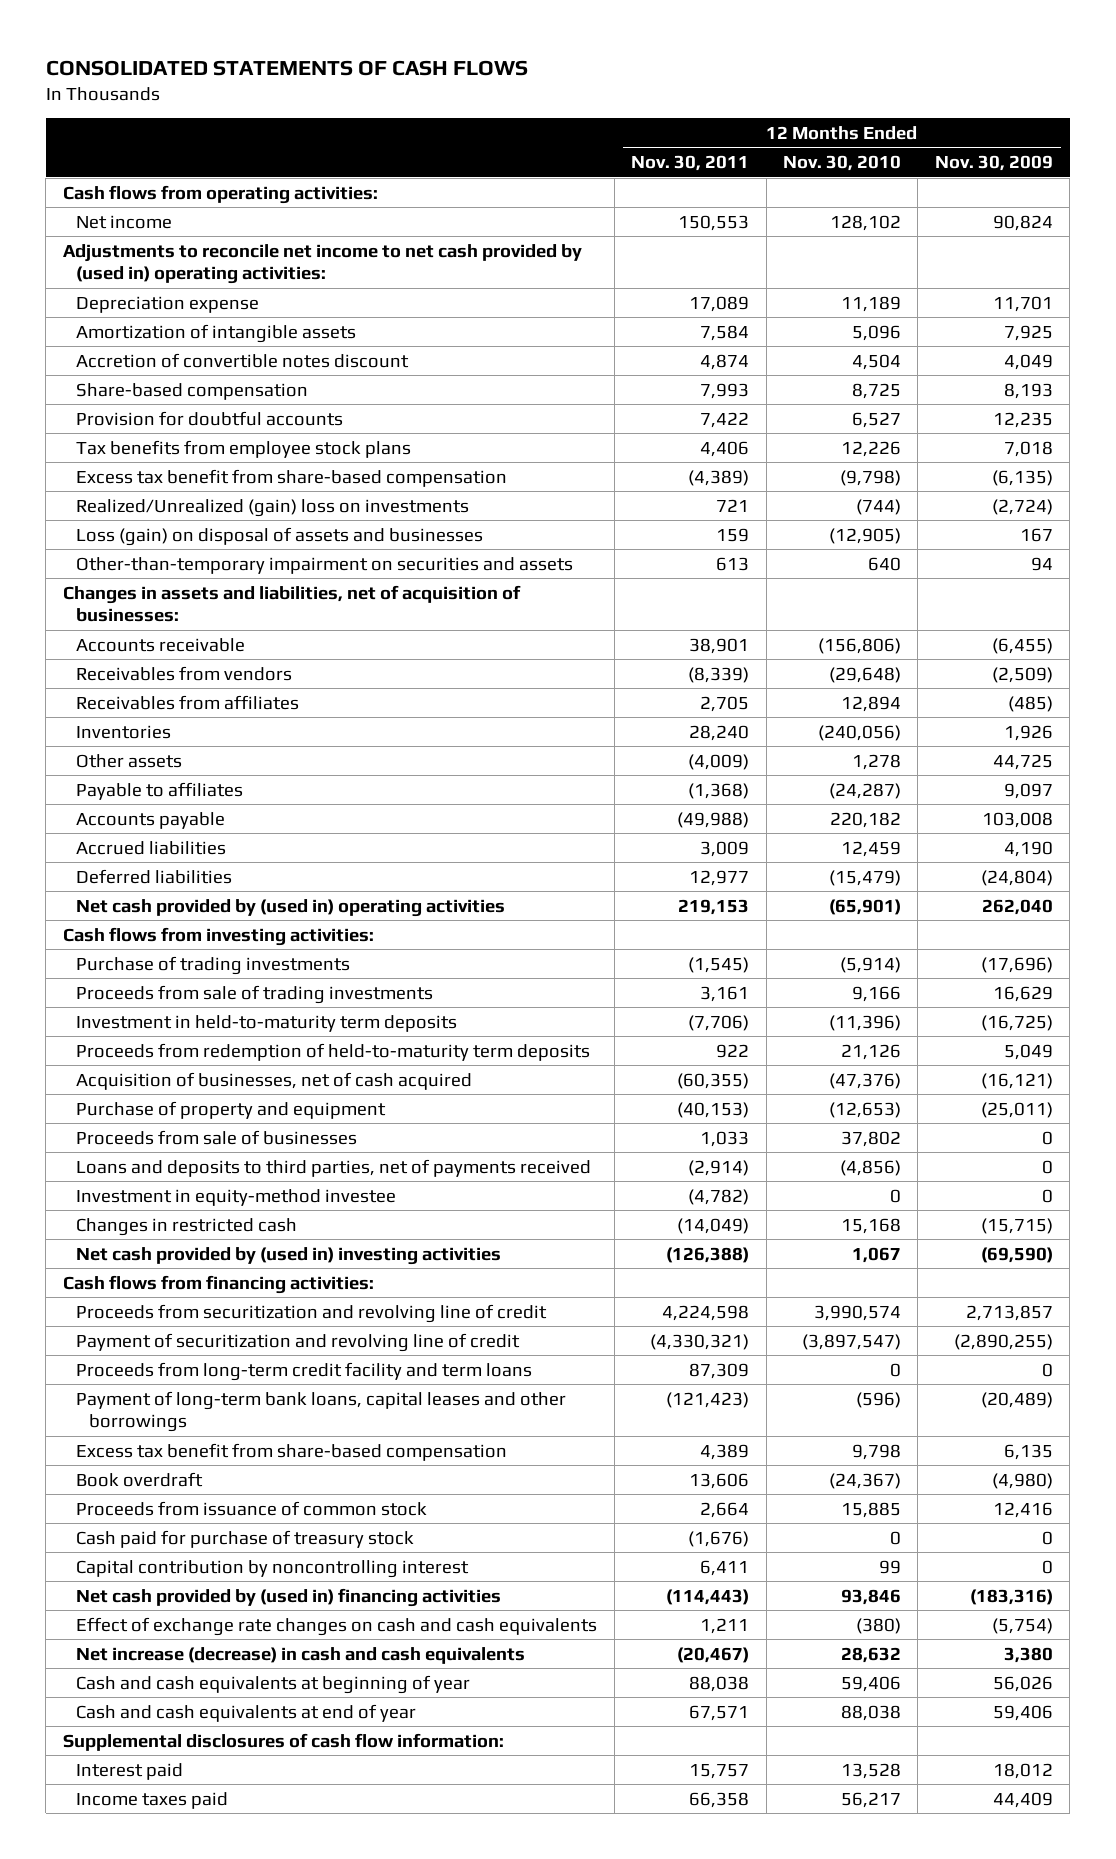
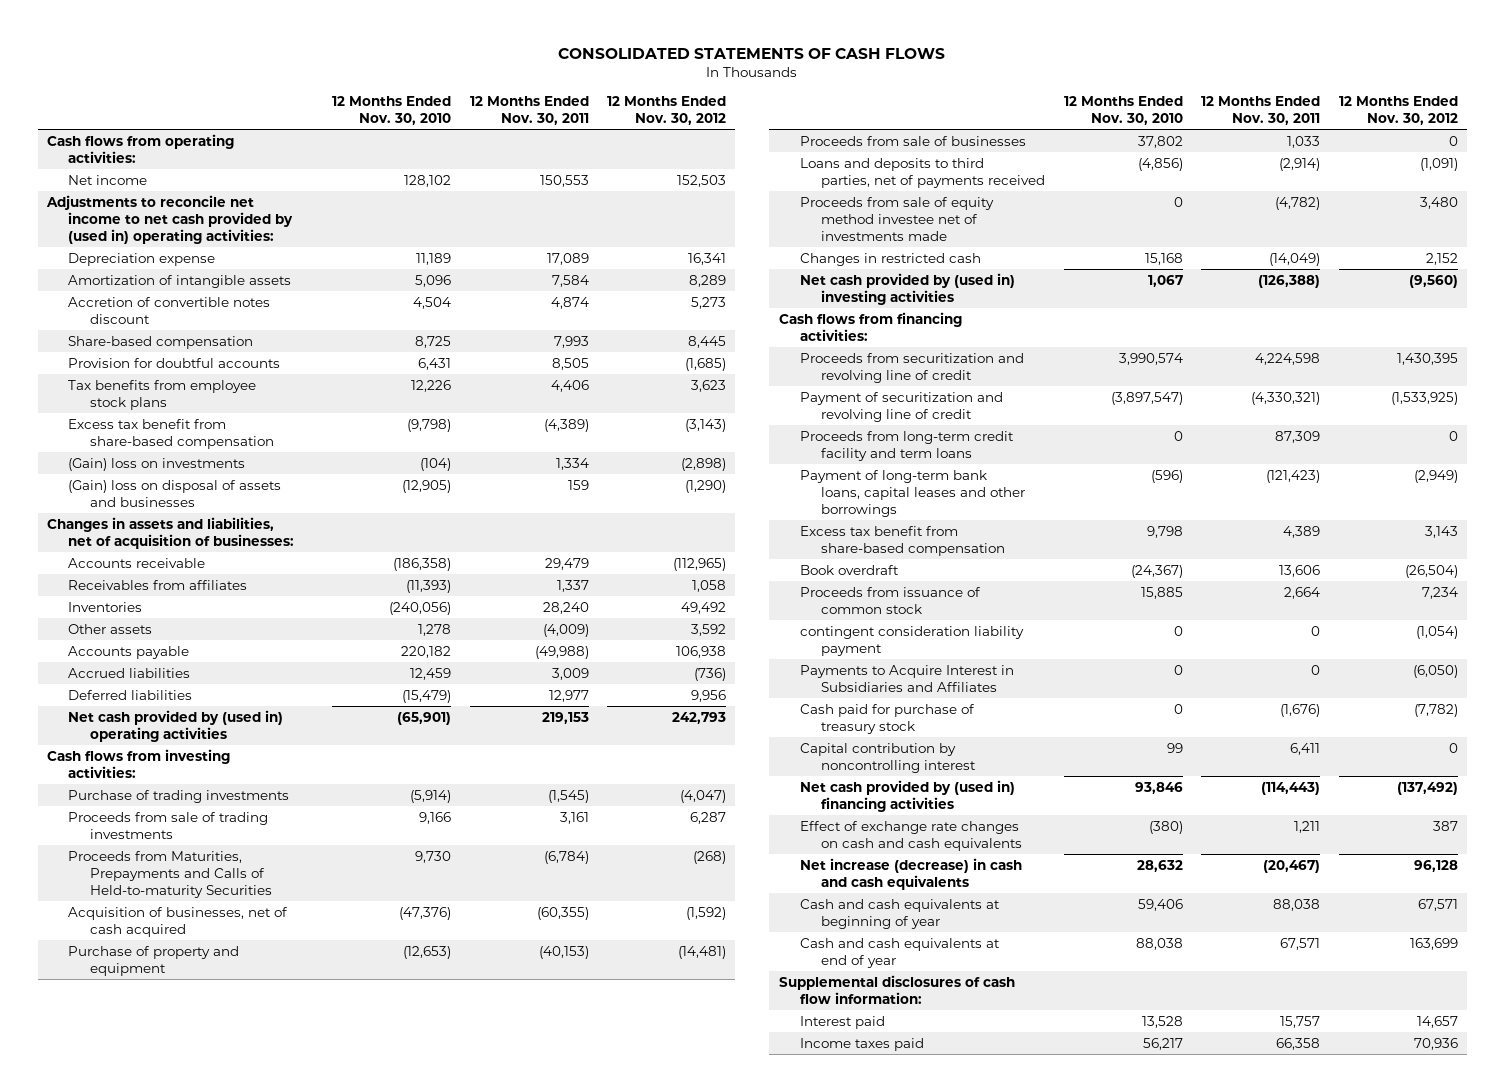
- | 12 Months Ended Nov. 30, 2011 | 12 Months Ended Nov. 30, 2010 | 12 Months Ended Nov. 30, 2009
+ | 12 Months Ended Nov. 30, 2010 | 12 Months Ended Nov. 30, 2011 | 12 Months Ended Nov. 30, 2012
- Provision for doubtful accounts | 7,422 | 6,527 | 12,235
+ Provision for doubtful accounts | 6,431 | 8,505 | (1,685)
- Realized/Unrealized (gain) loss on investments | 721 | (744) | (2,724)
- Loss (gain) on disposal of assets and businesses | 159 | (12,905) | 167
- Other-than-temporary impairment on securities and assets | 613 | 640 | 94
+ (Gain) loss on investments | (104) | 1,334 | (2,898)
+ (Gain) loss on disposal of assets and businesses | (12,905) | 159 | (1,290)
- Accounts receivable | 38,901 | (156,806) | (6,455)
- Receivables from vendors | (8,339) | (29,648) | (2,509)
- Receivables from affiliates | 2,705 | 12,894 | (485)
+ Accounts receivable | (186,358) | 29,479 | (112,965)
+ Receivables from affiliates | (11,393) | 1,337 | 1,058
- Payable to affiliates | (1,368) | (24,287) | 9,097
- Investment in held-to-maturity term deposits | (7,706) | (11,396) | (16,725)
- Proceeds from redemption of held-to-maturity term deposits | 922 | 21,126 | 5,049
+ Proceeds from Maturities, Prepayments and Calls of Held-to-maturity Securities | 9,730 | (6,784) | (268)
- Investment in equity-method investee | (4,782) | 0 | 0
+ Proceeds from sale of equity method investee net of investments made | 0 | (4,782) | 3,480
+ contingent consideration liability payment | 0 | 0 | (1,054)
+ Payments to Acquire Interest in Subsidiaries and Affiliates | 0 | 0 | (6,050)

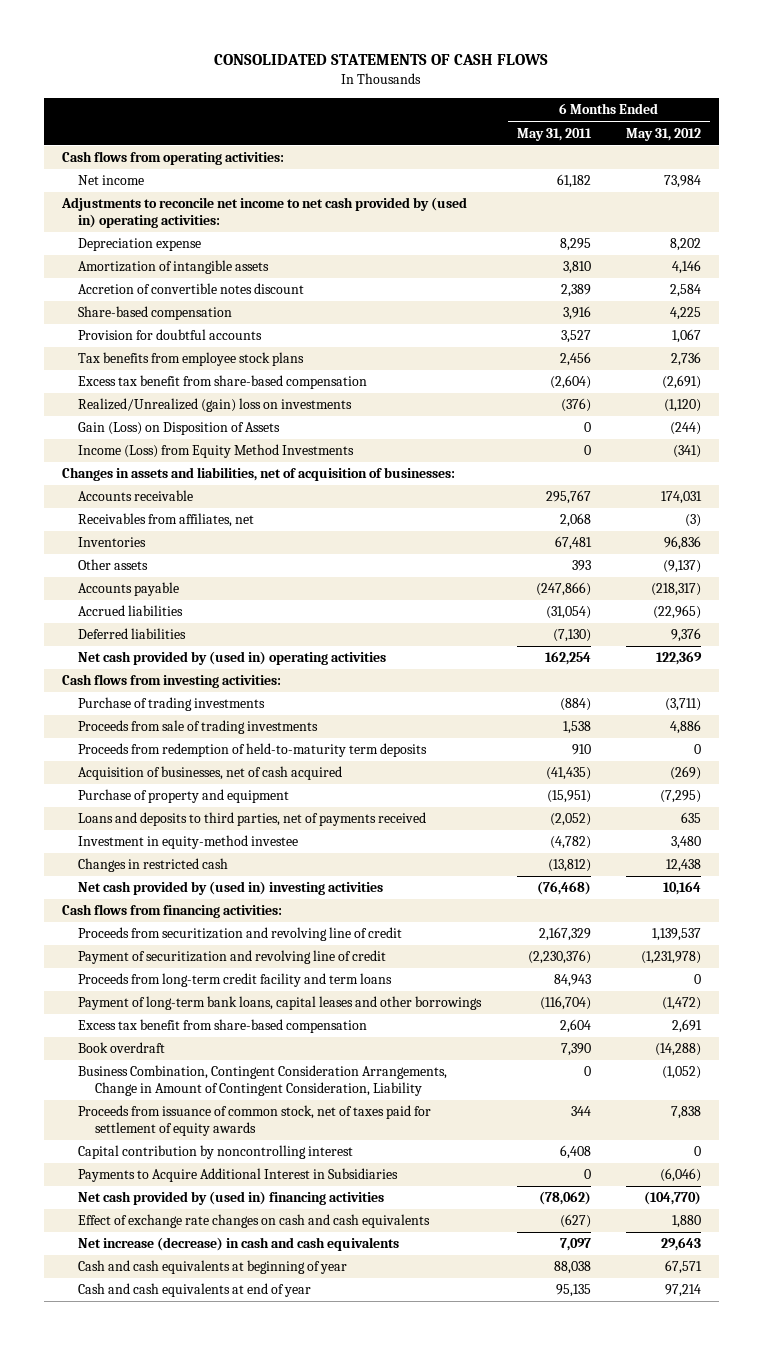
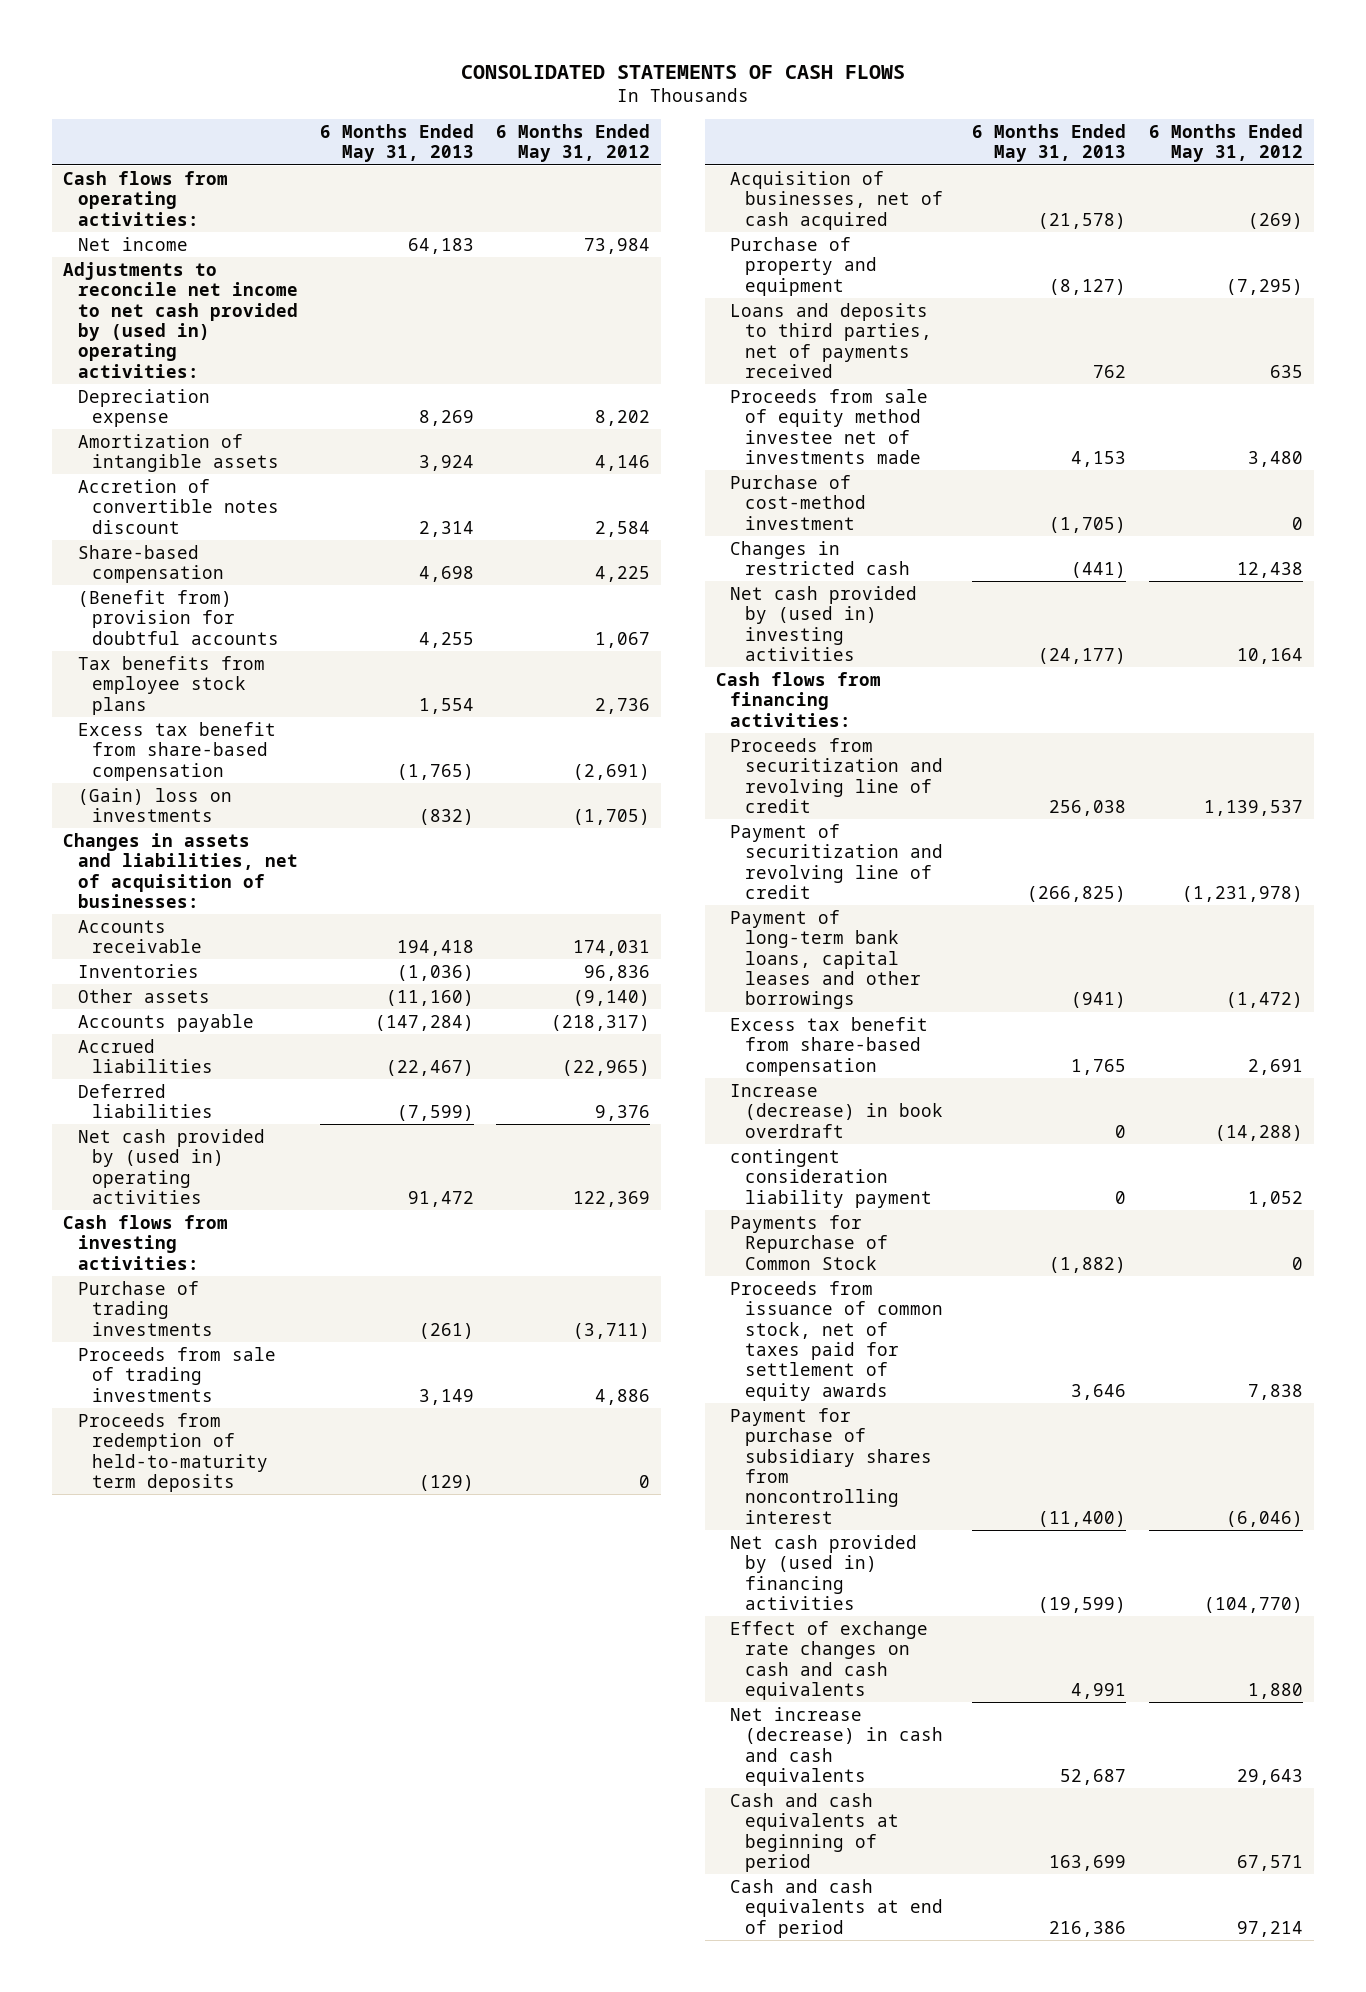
- | 6 Months Ended May 31, 2011 | 6 Months Ended May 31, 2012
+ | 6 Months Ended May 31, 2013 | 6 Months Ended May 31, 2012
- Provision for doubtful accounts | 3,527 | 1,067
+ (Benefit from) provision for doubtful accounts | 4,255 | 1,067
- Realized/Unrealized (gain) loss on investments | (376) | (1,120)
- Gain (Loss) on Disposition of Assets | 0 | (244)
- Income (Loss) from Equity Method Investments | 0 | (341)
+ (Gain) loss on investments | (832) | (1,705)
- Receivables from affiliates, net | 2,068 | (3)
- Other assets | 393 | (9,137)
+ Other assets | (11,160) | (9,140)
- Investment in equity-method investee | (4,782) | 3,480
+ Proceeds from sale of equity method investee net of investments made | 4,153 | 3,480
+ Purchase of cost-method investment | (1,705) | 0
- Proceeds from long-term credit facility and term loans | 84,943 | 0
- Book overdraft | 7,390 | (14,288)
- Business Combination, Contingent Consideration Arrangements, Change in Amount of Contingent Consideration, Liability | 0 | (1,052)
+ Increase (decrease) in book overdraft | 0 | (14,288)
+ contingent consideration liability payment | 0 | 1,052
+ Payments for Repurchase of Common Stock | (1,882) | 0
- Capital contribution by noncontrolling interest | 6,408 | 0
- Payments to Acquire Additional Interest in Subsidiaries | 0 | (6,046)
+ Payment for purchase of subsidiary shares from noncontrolling interest | (11,400) | (6,046)
- Cash and cash equivalents at beginning of year | 88,038 | 67,571
- Cash and cash equivalents at end of year | 95,135 | 97,214
+ Cash and cash equivalents at beginning of period | 163,699 | 67,571
+ Cash and cash equivalents at end of period | 216,386 | 97,214

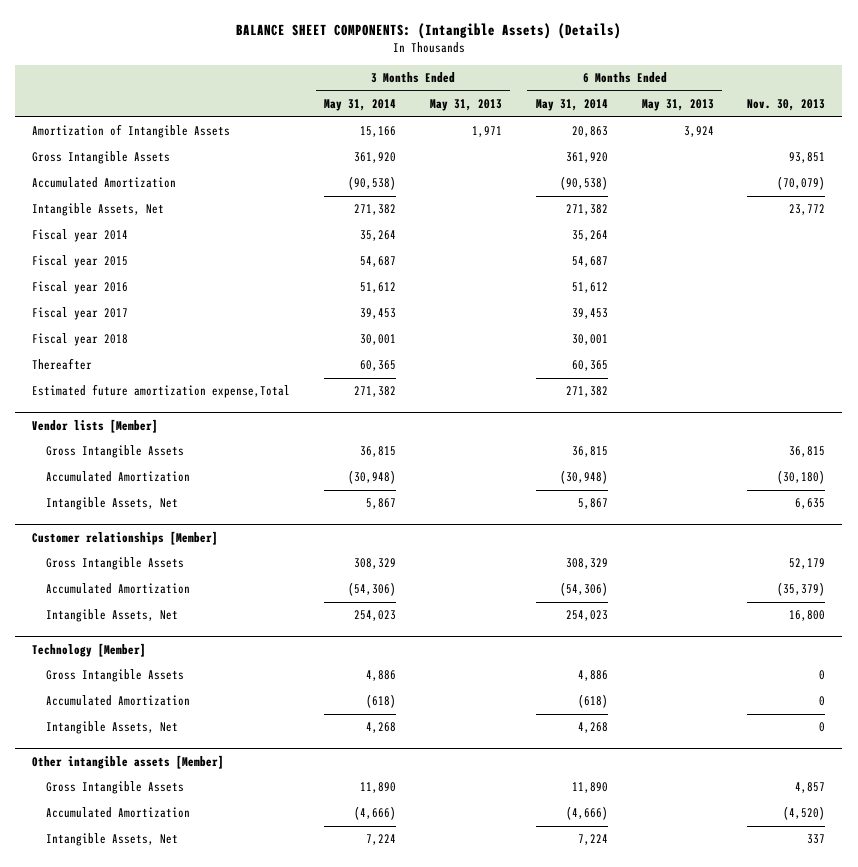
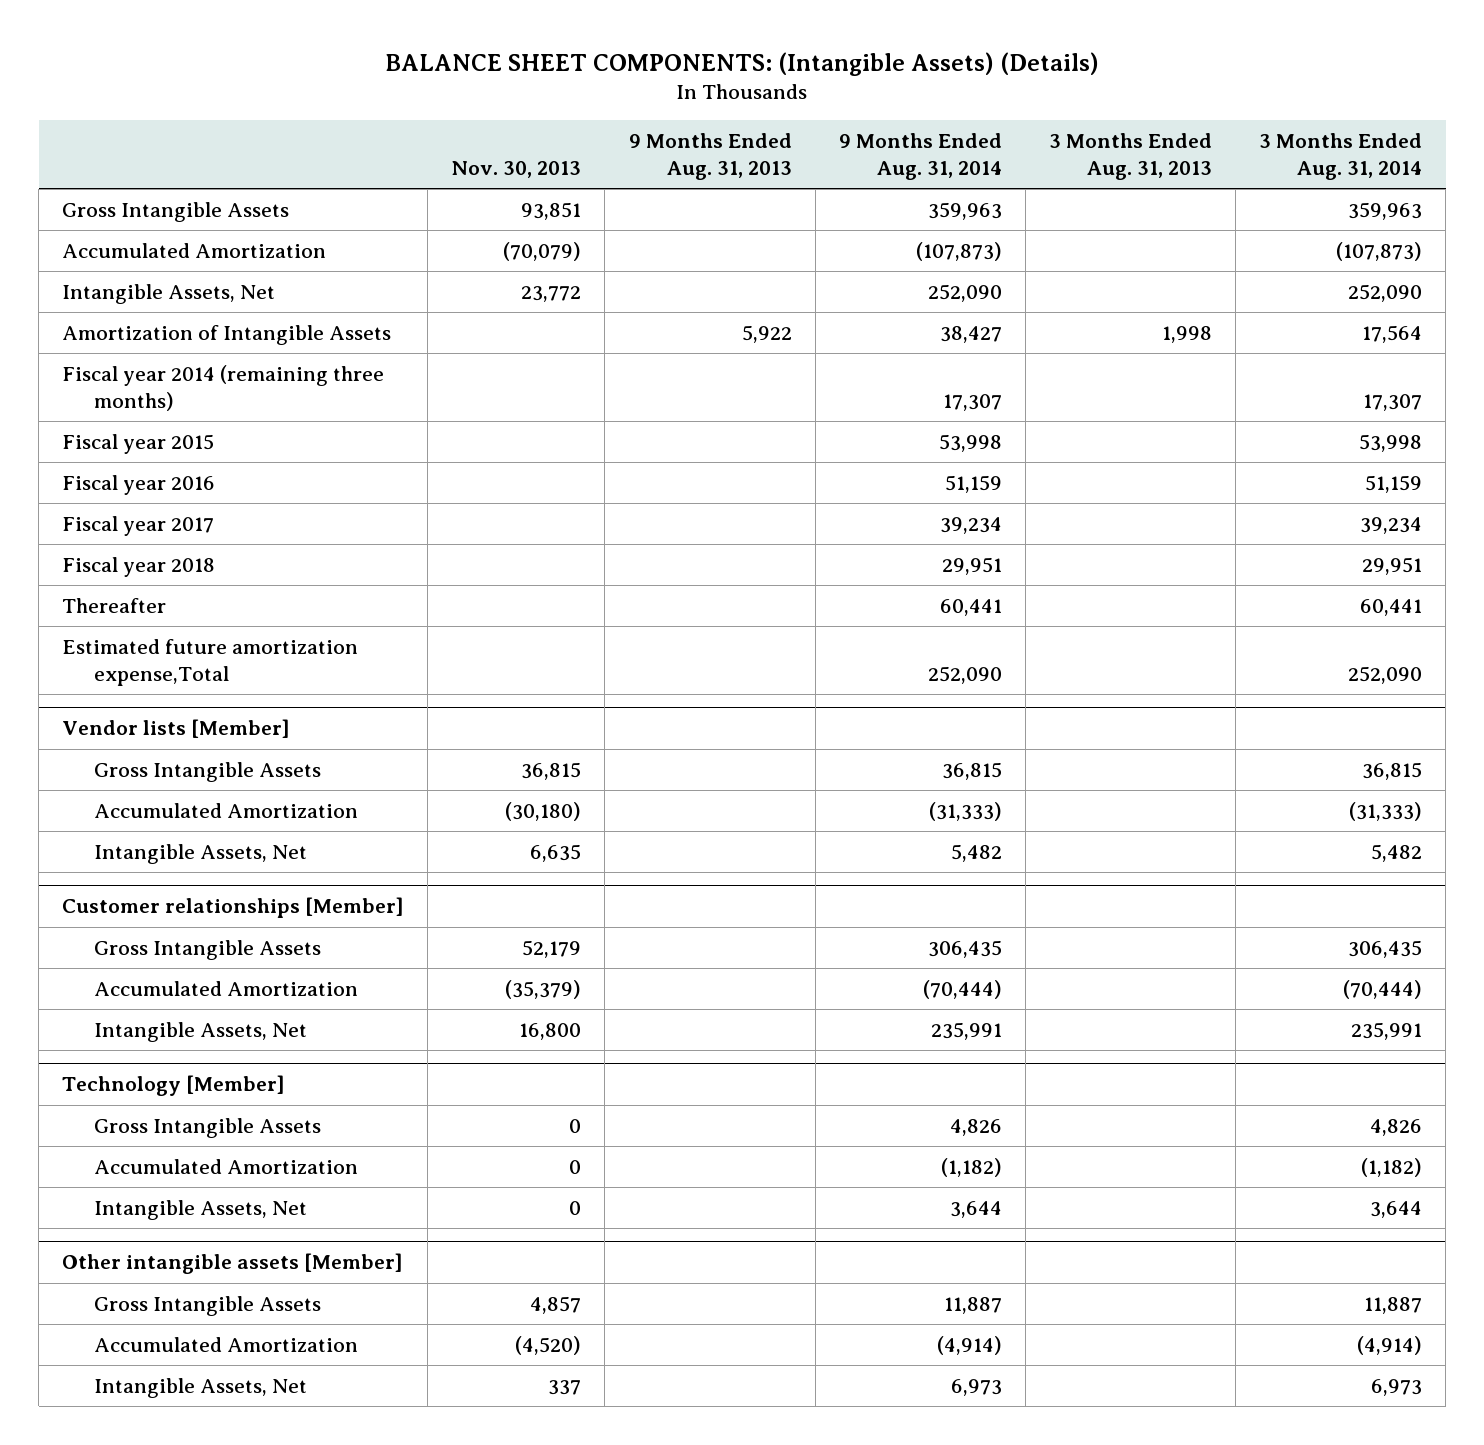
- | 3 Months Ended May 31, 2014 | 3 Months Ended May 31, 2013 | 6 Months Ended May 31, 2014 | 6 Months Ended May 31, 2013 | Nov. 30, 2013
+ | Nov. 30, 2013 | 9 Months Ended Aug. 31, 2013 | 9 Months Ended Aug. 31, 2014 | 3 Months Ended Aug. 31, 2013 | 3 Months Ended Aug. 31, 2014
- Fiscal year 2014 | 35,264 | | 35,264 | |
moved down: Amortization of Intangible Assets | | 5,922 | 38,427 | 1,998 | 17,564
+ Fiscal year 2014 (remaining three months) | | | 17,307 | | 17,307

